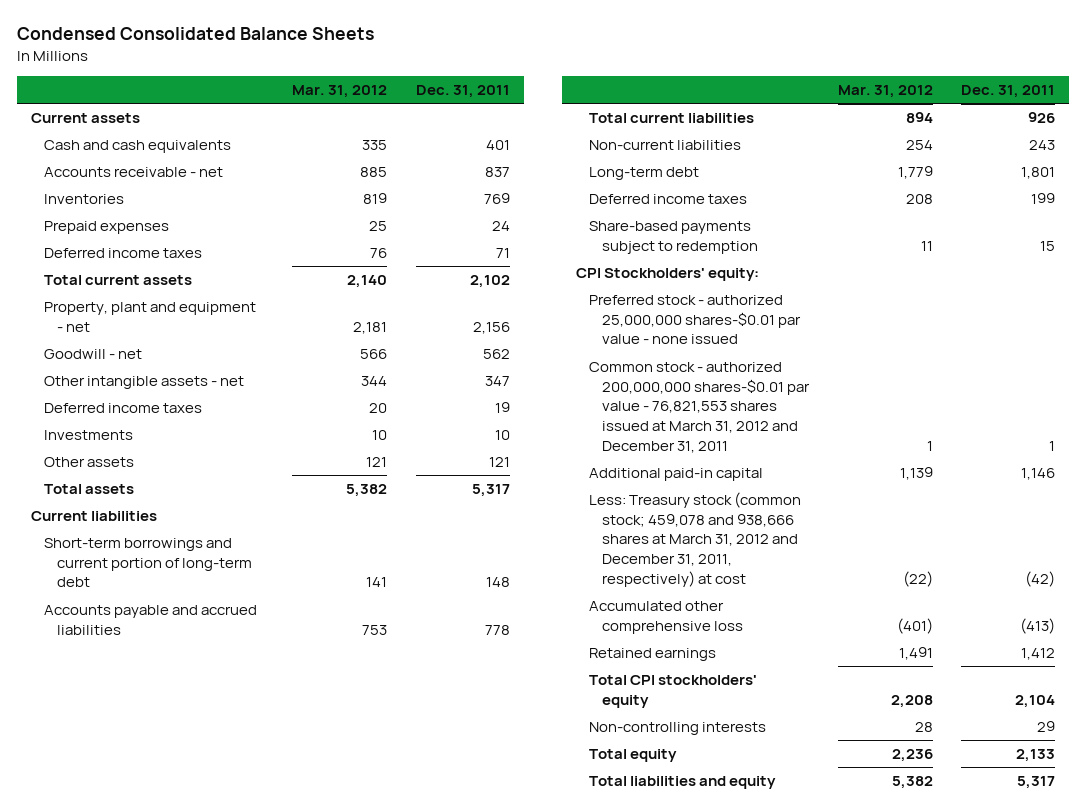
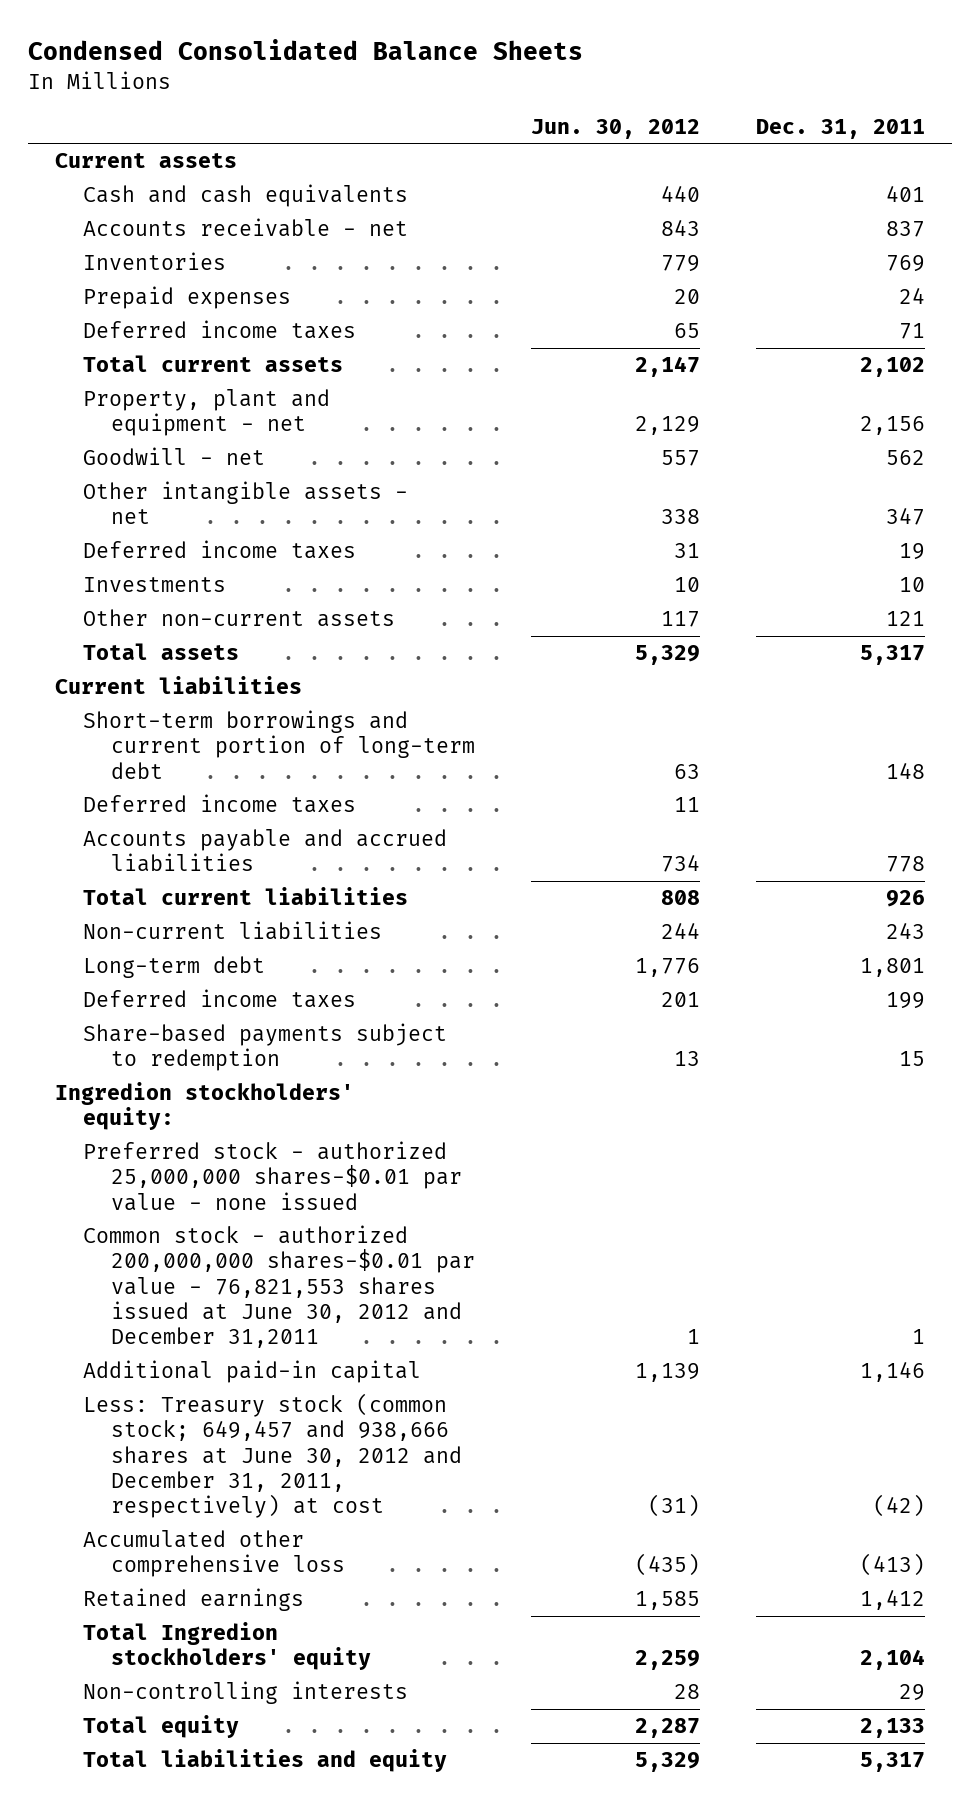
- | Mar. 31, 2012 | Dec. 31, 2011
+ | Jun. 30, 2012 | Dec. 31, 2011
- Other assets | 121 | 121
+ Other non-current assets | 117 | 121
+ Deferred income taxes | 11 |
- CPI Stockholders' equity:
+ Ingredion stockholders' equity:
- Common stock - authorized 200,000,000 shares-$0.01 par value - 76,821,553 shares issued at March 31, 2012 and December 31, 2011 | 1 | 1
+ Common stock - authorized 200,000,000 shares-$0.01 par value - 76,821,553 shares issued at June 30, 2012 and December 31,2011 | 1 | 1
- Less: Treasury stock (common stock; 459,078 and 938,666 shares at March 31, 2012 and December 31, 2011, respectively) at cost | (22) | (42)
+ Less: Treasury stock (common stock; 649,457 and 938,666 shares at June 30, 2012 and December 31, 2011, respectively) at cost | (31) | (42)
- Total CPI stockholders' equity | 2,208 | 2,104
+ Total Ingredion stockholders' equity | 2,259 | 2,104

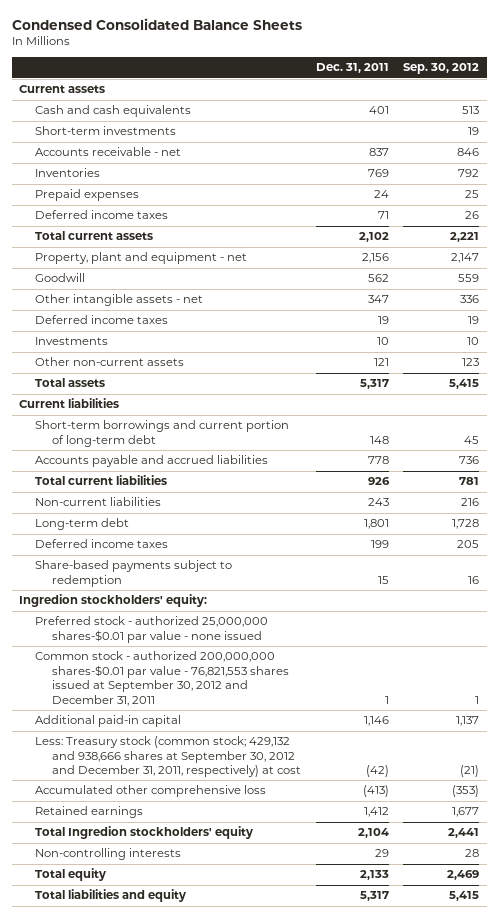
- | Jun. 30, 2012 | Dec. 31, 2011
+ | Dec. 31, 2011 | Sep. 30, 2012
+ Short-term investments | | 19
- Goodwill - net | 557 | 562
+ Goodwill | 562 | 559
- Deferred income taxes | 11 |
- Common stock - authorized 200,000,000 shares-$0.01 par value - 76,821,553 shares issued at June 30, 2012 and December 31,2011 | 1 | 1
+ Common stock - authorized 200,000,000 shares-$0.01 par value - 76,821,553 shares issued at September 30, 2012 and December 31, 2011 | 1 | 1
- Less: Treasury stock (common stock; 649,457 and 938,666 shares at June 30, 2012 and December 31, 2011, respectively) at cost | (31) | (42)
+ Less: Treasury stock (common stock; 429,132 and 938,666 shares at September 30, 2012 and December 31, 2011, respectively) at cost | (42) | (21)

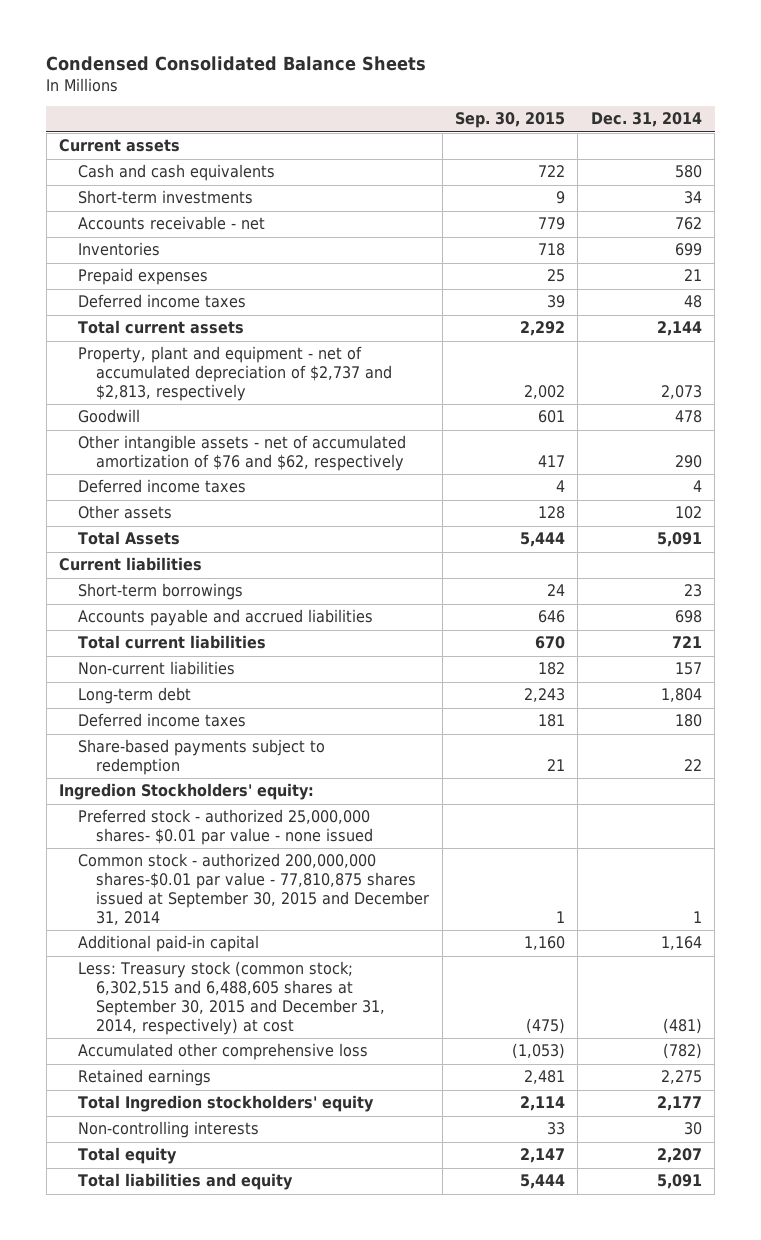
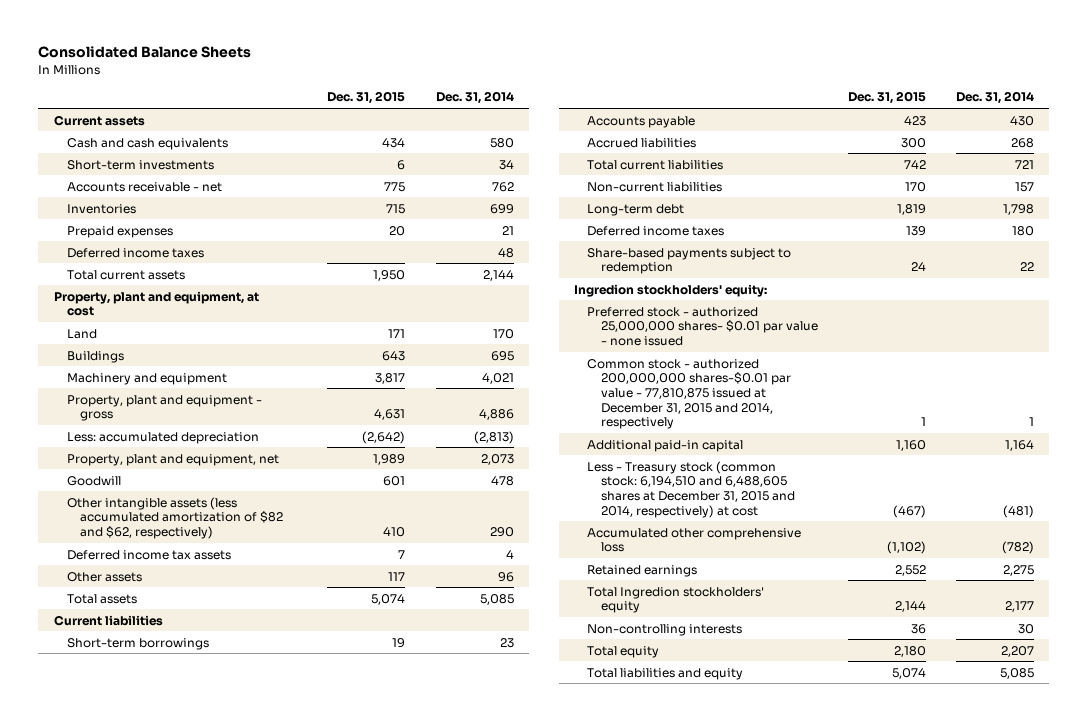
- Condensed Consolidated Balance Sheets
+ Consolidated Balance Sheets
- | Sep. 30, 2015 | Dec. 31, 2014
+ | Dec. 31, 2015 | Dec. 31, 2014
- Property, plant and equipment - net of accumulated depreciation of $2,737 and $2,813, respectively | 2,002 | 2,073
+ Property, plant and equipment, at cost
+ Land | 171 | 170
+ Buildings | 643 | 695
+ Machinery and equipment | 3,817 | 4,021
+ Property, plant and equipment - gross | 4,631 | 4,886
+ Less: accumulated depreciation | (2,642) | (2,813)
+ Property, plant and equipment, net | 1,989 | 2,073
- Other intangible assets - net of accumulated amortization of $76 and $62, respectively | 417 | 290
- Deferred income taxes | 4 | 4
- Other assets | 128 | 102
- Total Assets | 5,444 | 5,091
+ Other intangible assets (less accumulated amortization of $82 and $62, respectively) | 410 | 290
+ Deferred income tax assets | 7 | 4
+ Other assets | 117 | 96
+ Total assets | 5,074 | 5,085
- Accounts payable and accrued liabilities | 646 | 698
+ Accounts payable | 423 | 430
+ Accrued liabilities | 300 | 268
- Long-term debt | 2,243 | 1,804
+ Long-term debt | 1,819 | 1,798
- Ingredion Stockholders' equity:
+ Ingredion stockholders' equity:
- Common stock - authorized 200,000,000 shares-$0.01 par value - 77,810,875 shares issued at September 30, 2015 and December 31, 2014 | 1 | 1
+ Common stock - authorized 200,000,000 shares-$0.01 par value - 77,810,875 issued at December 31, 2015 and 2014, respectively | 1 | 1
- Less: Treasury stock (common stock; 6,302,515 and 6,488,605 shares at September 30, 2015 and December 31, 2014, respectively) at cost | (475) | (481)
+ Less - Treasury stock (common stock: 6,194,510 and 6,488,605 shares at December 31, 2015 and 2014, respectively) at cost | (467) | (481)
- Total liabilities and equity | 5,444 | 5,091
+ Total liabilities and equity | 5,074 | 5,085

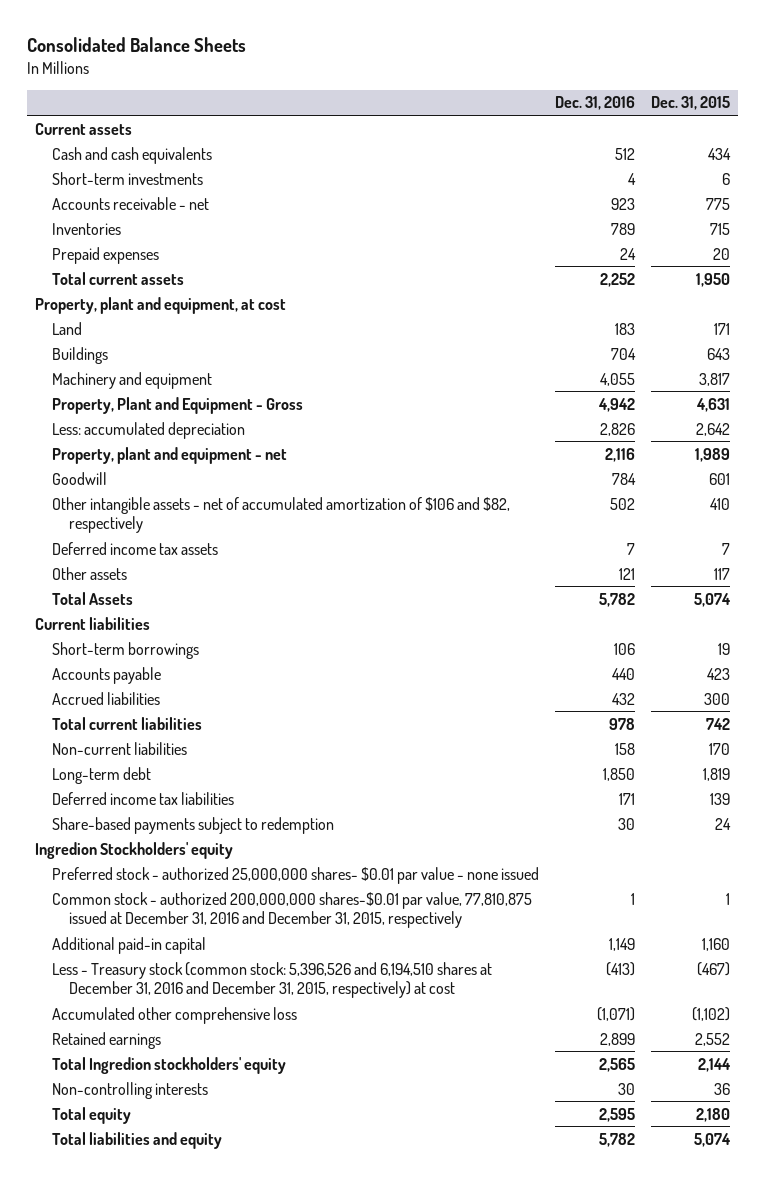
- | Dec. 31, 2015 | Dec. 31, 2014
+ | Dec. 31, 2016 | Dec. 31, 2015
- Deferred income taxes | | 48
- Property, plant and equipment - gross | 4,631 | 4,886
- Less: accumulated depreciation | (2,642) | (2,813)
- Property, plant and equipment, net | 1,989 | 2,073
+ Property, Plant and Equipment - Gross | 4,942 | 4,631
+ Less: accumulated depreciation | 2,826 | 2,642
+ Property, plant and equipment - net | 2,116 | 1,989
- Other intangible assets (less accumulated amortization of $82 and $62, respectively) | 410 | 290
+ Other intangible assets - net of accumulated amortization of $106 and $82, respectively | 502 | 410
- Total assets | 5,074 | 5,085
+ Total Assets | 5,782 | 5,074
- Deferred income taxes | 139 | 180
+ Deferred income tax liabilities | 171 | 139
- Ingredion stockholders' equity:
+ Ingredion Stockholders' equity
- Common stock - authorized 200,000,000 shares-$0.01 par value - 77,810,875 issued at December 31, 2015 and 2014, respectively | 1 | 1
+ Common stock - authorized 200,000,000 shares-$0.01 par value, 77,810,875 issued at December 31, 2016 and December 31, 2015, respectively | 1 | 1
- Less - Treasury stock (common stock: 6,194,510 and 6,488,605 shares at December 31, 2015 and 2014, respectively) at cost | (467) | (481)
+ Less - Treasury stock (common stock: 5,396,526 and 6,194,510 shares at December 31, 2016 and December 31, 2015, respectively) at cost | (413) | (467)

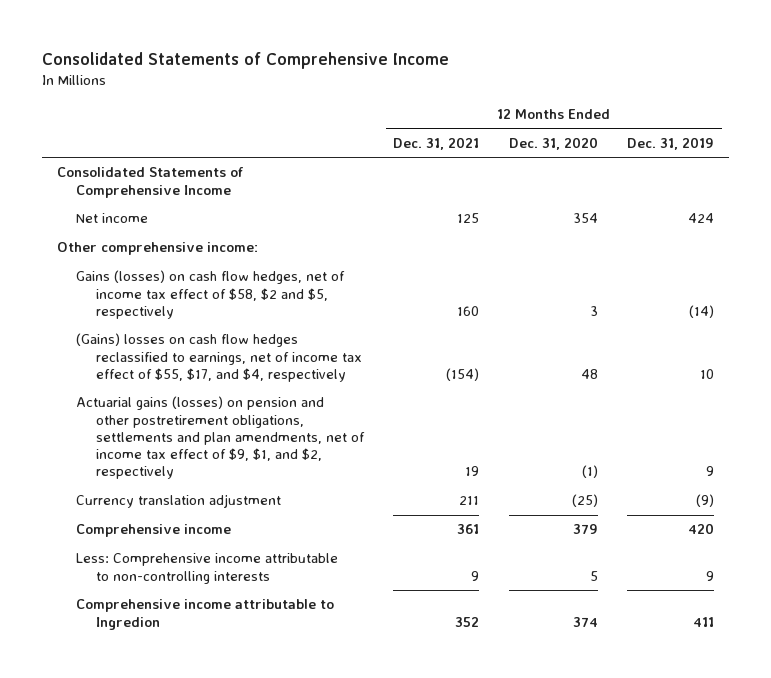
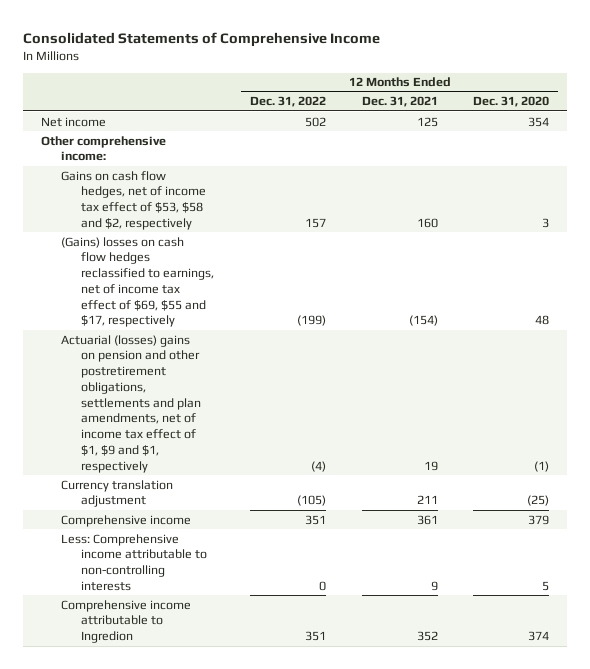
- | 12 Months Ended Dec. 31, 2021 | 12 Months Ended Dec. 31, 2020 | 12 Months Ended Dec. 31, 2019
+ | 12 Months Ended Dec. 31, 2022 | 12 Months Ended Dec. 31, 2021 | 12 Months Ended Dec. 31, 2020
- Consolidated Statements of Comprehensive Income
- Gains (losses) on cash flow hedges, net of income tax effect of $58, $2 and $5, respectively | 160 | 3 | (14)
- (Gains) losses on cash flow hedges reclassified to earnings, net of income tax effect of $55, $17, and $4, respectively | (154) | 48 | 10
- Actuarial gains (losses) on pension and other postretirement obligations, settlements and plan amendments, net of income tax effect of $9, $1, and $2, respectively | 19 | (1) | 9
+ Gains on cash flow hedges, net of income tax effect of $53, $58 and $2, respectively | 157 | 160 | 3
+ (Gains) losses on cash flow hedges reclassified to earnings, net of income tax effect of $69, $55 and $17, respectively | (199) | (154) | 48
+ Actuarial (losses) gains on pension and other postretirement obligations, settlements and plan amendments, net of income tax effect of $1, $9 and $1, respectively | (4) | 19 | (1)

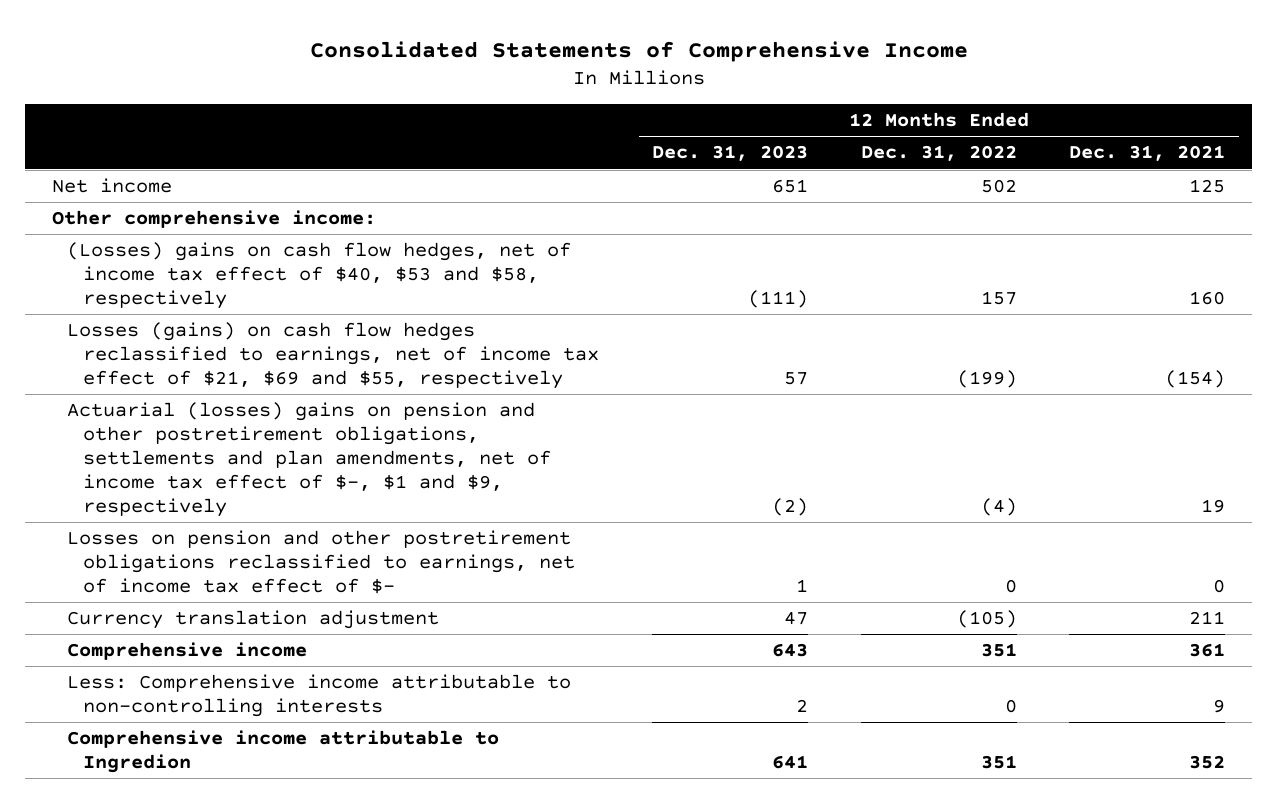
- | 12 Months Ended Dec. 31, 2022 | 12 Months Ended Dec. 31, 2021 | 12 Months Ended Dec. 31, 2020
+ | 12 Months Ended Dec. 31, 2023 | 12 Months Ended Dec. 31, 2022 | 12 Months Ended Dec. 31, 2021
- Gains on cash flow hedges, net of income tax effect of $53, $58 and $2, respectively | 157 | 160 | 3
- (Gains) losses on cash flow hedges reclassified to earnings, net of income tax effect of $69, $55 and $17, respectively | (199) | (154) | 48
- Actuarial (losses) gains on pension and other postretirement obligations, settlements and plan amendments, net of income tax effect of $1, $9 and $1, respectively | (4) | 19 | (1)
+ (Losses) gains on cash flow hedges, net of income tax effect of $40, $53 and $58, respectively | (111) | 157 | 160
+ Losses (gains) on cash flow hedges reclassified to earnings, net of income tax effect of $21, $69 and $55, respectively | 57 | (199) | (154)
+ Actuarial (losses) gains on pension and other postretirement obligations, settlements and plan amendments, net of income tax effect of $-, $1 and $9, respectively | (2) | (4) | 19
+ Losses on pension and other postretirement obligations reclassified to earnings, net of income tax effect of $- | 1 | 0 | 0

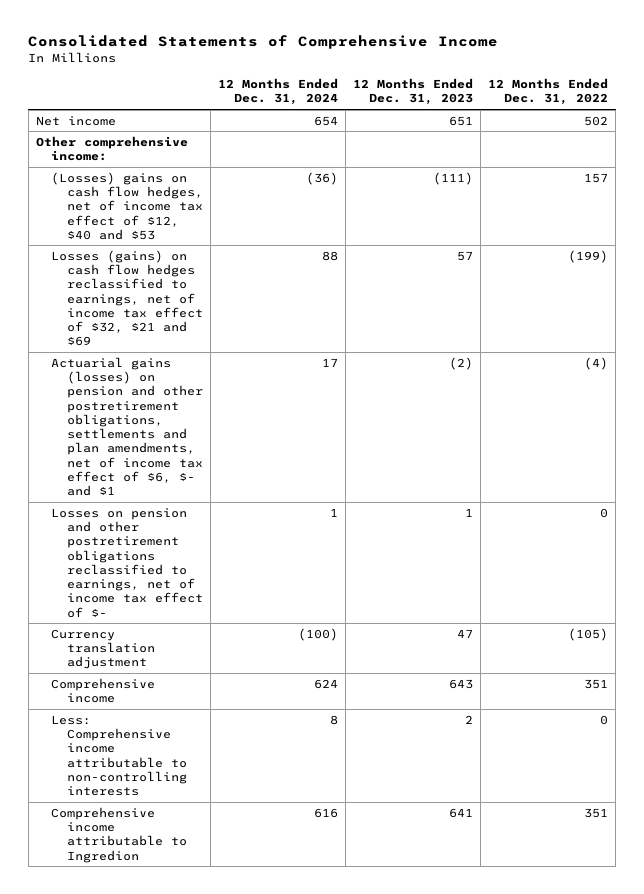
- | 12 Months Ended Dec. 31, 2023 | 12 Months Ended Dec. 31, 2022 | 12 Months Ended Dec. 31, 2021
+ | 12 Months Ended Dec. 31, 2024 | 12 Months Ended Dec. 31, 2023 | 12 Months Ended Dec. 31, 2022
- (Losses) gains on cash flow hedges, net of income tax effect of $40, $53 and $58, respectively | (111) | 157 | 160
- Losses (gains) on cash flow hedges reclassified to earnings, net of income tax effect of $21, $69 and $55, respectively | 57 | (199) | (154)
- Actuarial (losses) gains on pension and other postretirement obligations, settlements and plan amendments, net of income tax effect of $-, $1 and $9, respectively | (2) | (4) | 19
+ (Losses) gains on cash flow hedges, net of income tax effect of $12, $40 and $53 | (36) | (111) | 157
+ Losses (gains) on cash flow hedges reclassified to earnings, net of income tax effect of $32, $21 and $69 | 88 | 57 | (199)
+ Actuarial gains (losses) on pension and other postretirement obligations, settlements and plan amendments, net of income tax effect of $6, $- and $1 | 17 | (2) | (4)

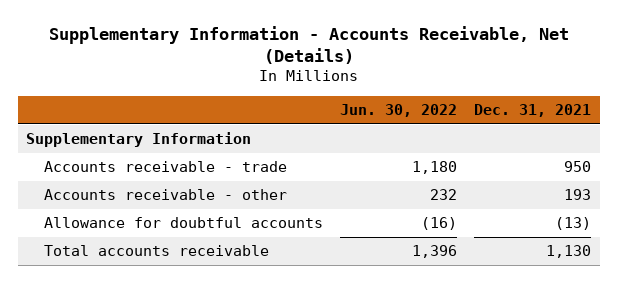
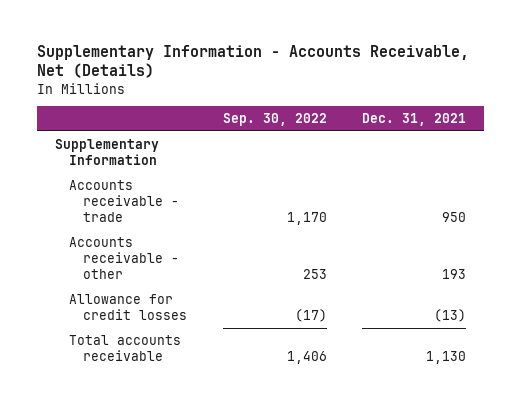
- | Jun. 30, 2022 | Dec. 31, 2021
+ | Sep. 30, 2022 | Dec. 31, 2021
- Allowance for doubtful accounts | (16) | (13)
+ Allowance for credit losses | (17) | (13)

